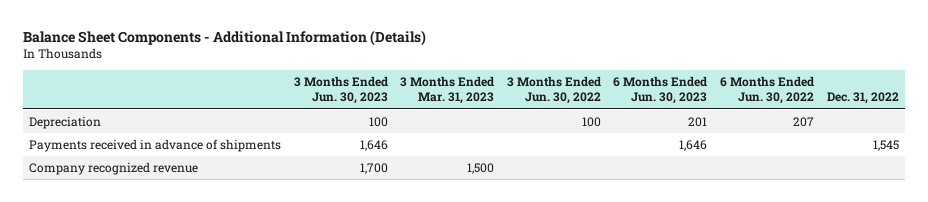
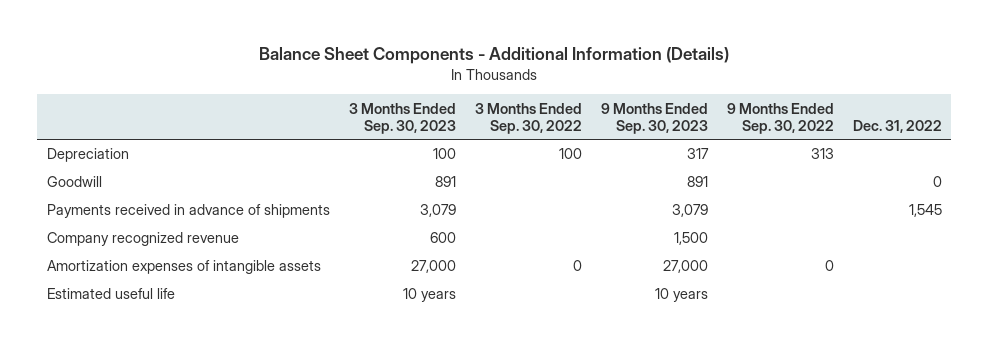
- | 3 Months Ended Jun. 30, 2023 | 3 Months Ended Mar. 31, 2023 | 3 Months Ended Jun. 30, 2022 | 6 Months Ended Jun. 30, 2023 | 6 Months Ended Jun. 30, 2022 | Dec. 31, 2022
+ | 3 Months Ended Sep. 30, 2023 | 3 Months Ended Sep. 30, 2022 | 9 Months Ended Sep. 30, 2023 | 9 Months Ended Sep. 30, 2022 | Dec. 31, 2022
+ Goodwill | 891 | | 891 | | 0
+ Amortization expenses of intangible assets | 27,000 | 0 | 27,000 | 0 |
+ Estimated useful life | 10 years | | 10 years | |

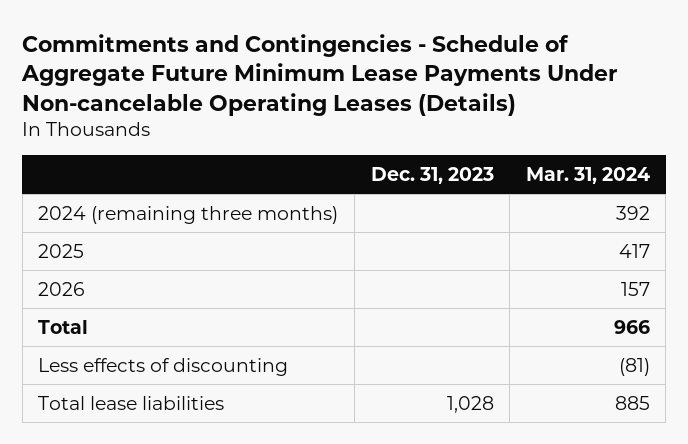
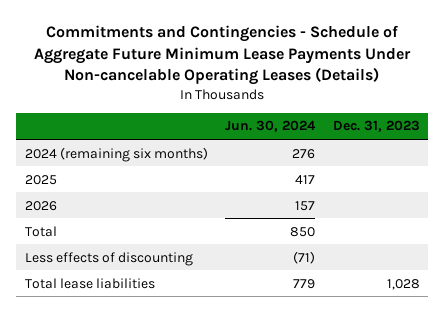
- | Dec. 31, 2023 | Mar. 31, 2024
+ | Jun. 30, 2024 | Dec. 31, 2023
- 2024 (remaining three months) | | 392
+ 2024 (remaining six months) | 276 |

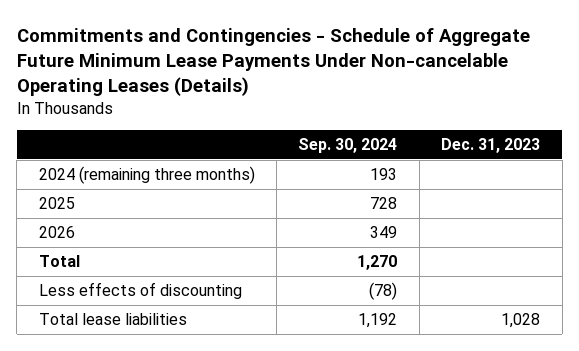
- | Jun. 30, 2024 | Dec. 31, 2023
+ | Sep. 30, 2024 | Dec. 31, 2023
- 2024 (remaining six months) | 276 |
+ 2024 (remaining three months) | 193 |

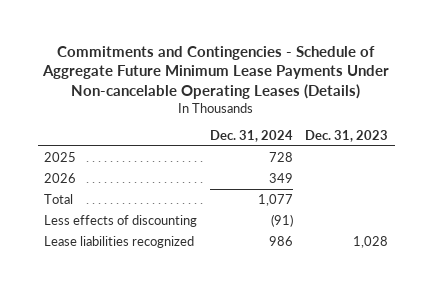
- | Sep. 30, 2024 | Dec. 31, 2023
+ | Dec. 31, 2024 | Dec. 31, 2023
- 2024 (remaining three months) | 193 |
- Total lease liabilities | 1,192 | 1,028
+ Lease liabilities recognized | 986 | 1,028

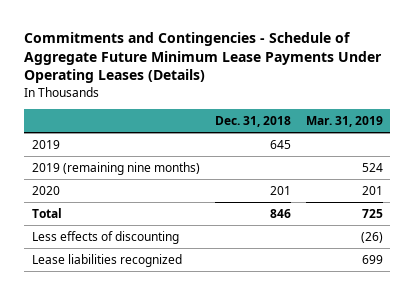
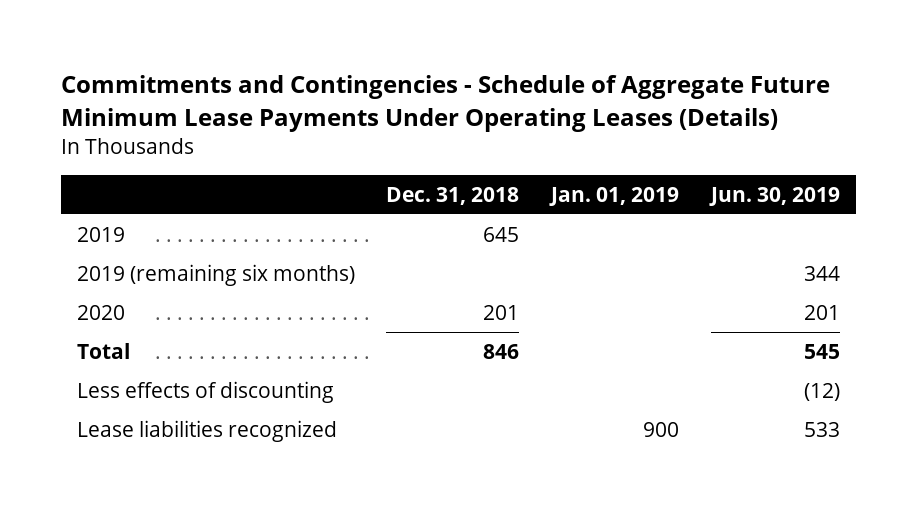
- | Dec. 31, 2018 | Mar. 31, 2019
+ | Dec. 31, 2018 | Jan. 01, 2019 | Jun. 30, 2019
- 2019 (remaining nine months) | | 524
+ 2019 (remaining six months) | | | 344

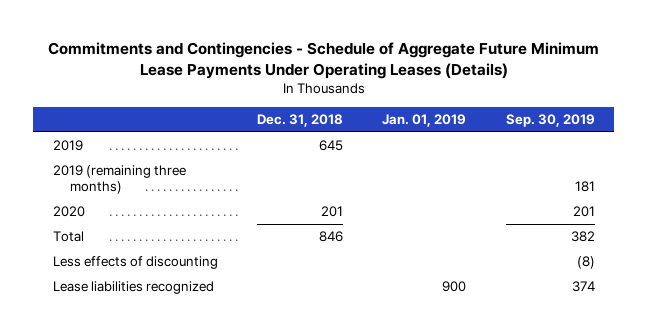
- | Dec. 31, 2018 | Jan. 01, 2019 | Jun. 30, 2019
+ | Dec. 31, 2018 | Jan. 01, 2019 | Sep. 30, 2019
- 2019 (remaining six months) | | | 344
+ 2019 (remaining three months) | | | 181

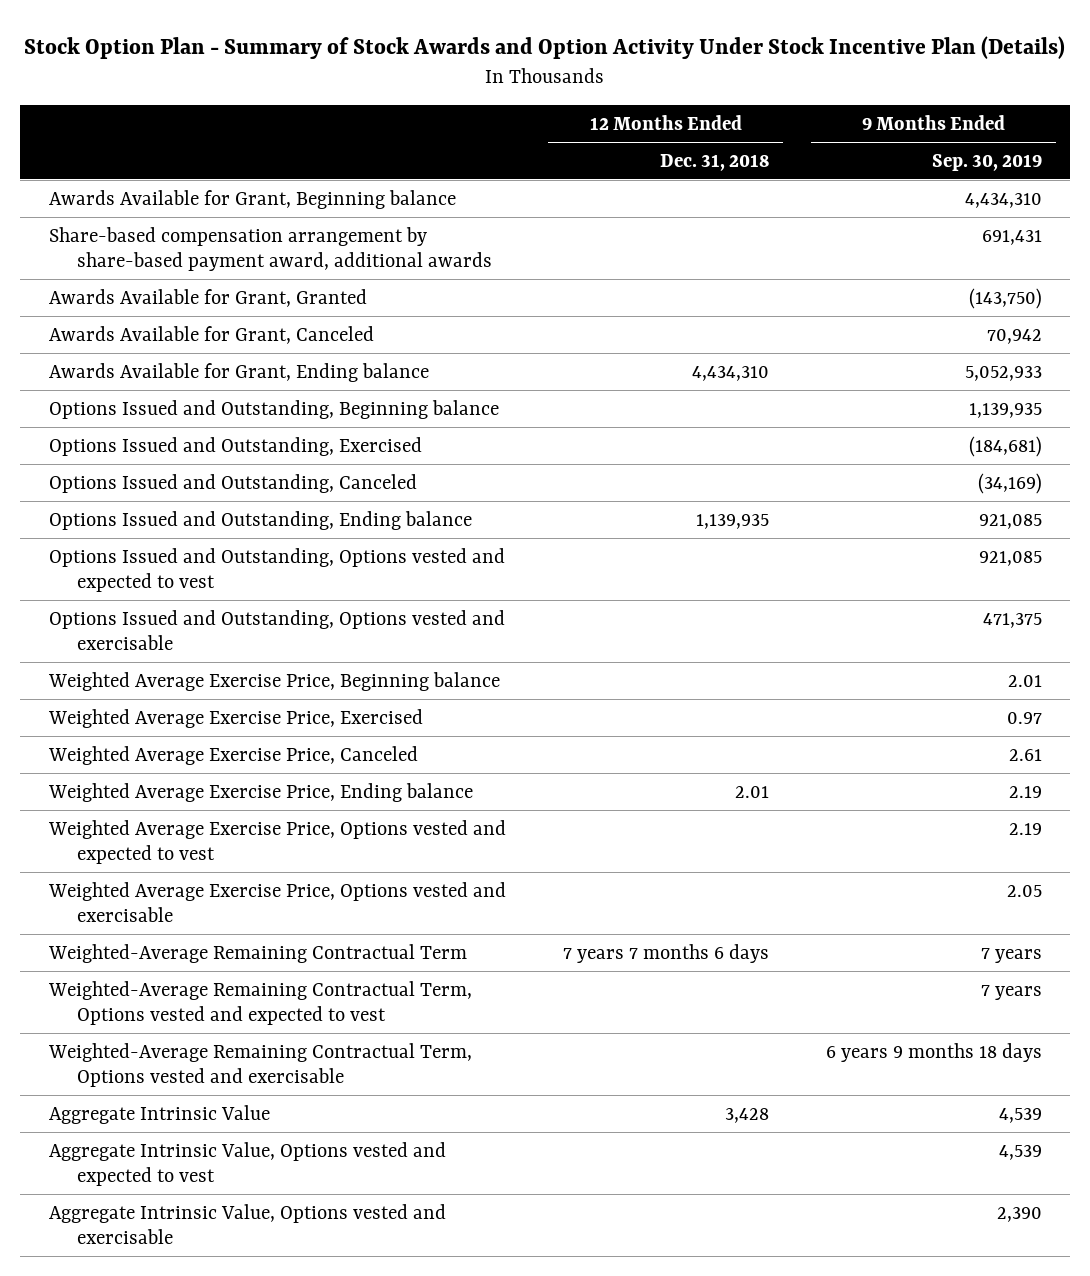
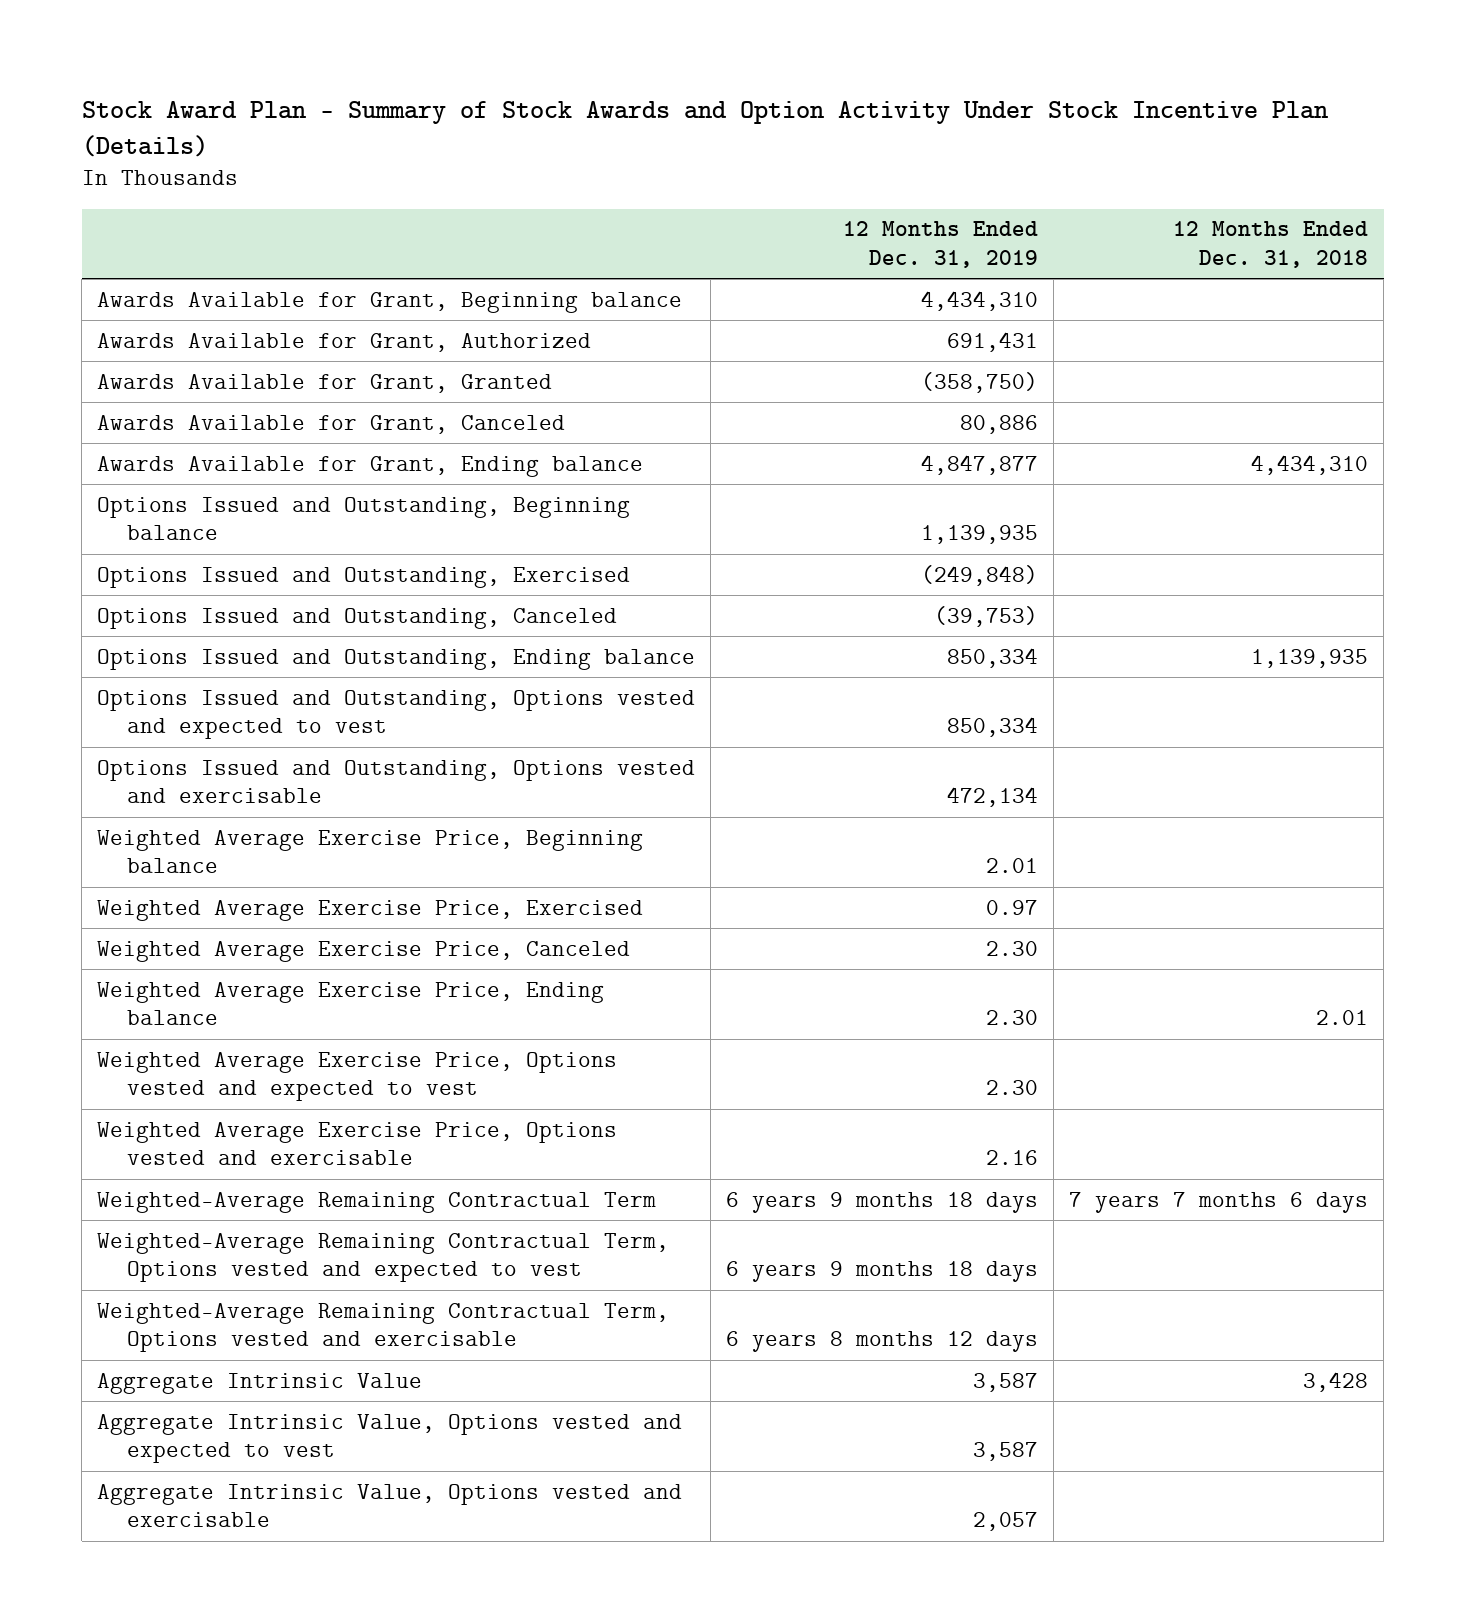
- Stock Option Plan - Summary of Stock Awards and Option Activity Under Stock Incentive Plan (Details)
+ Stock Award Plan - Summary of Stock Awards and Option Activity Under Stock Incentive Plan (Details)
- | 12 Months Ended Dec. 31, 2018 | 9 Months Ended Sep. 30, 2019
+ | 12 Months Ended Dec. 31, 2019 | 12 Months Ended Dec. 31, 2018
- Share-based compensation arrangement by share-based payment award, additional awards | | 691,431
+ Awards Available for Grant, Authorized | 691,431 |

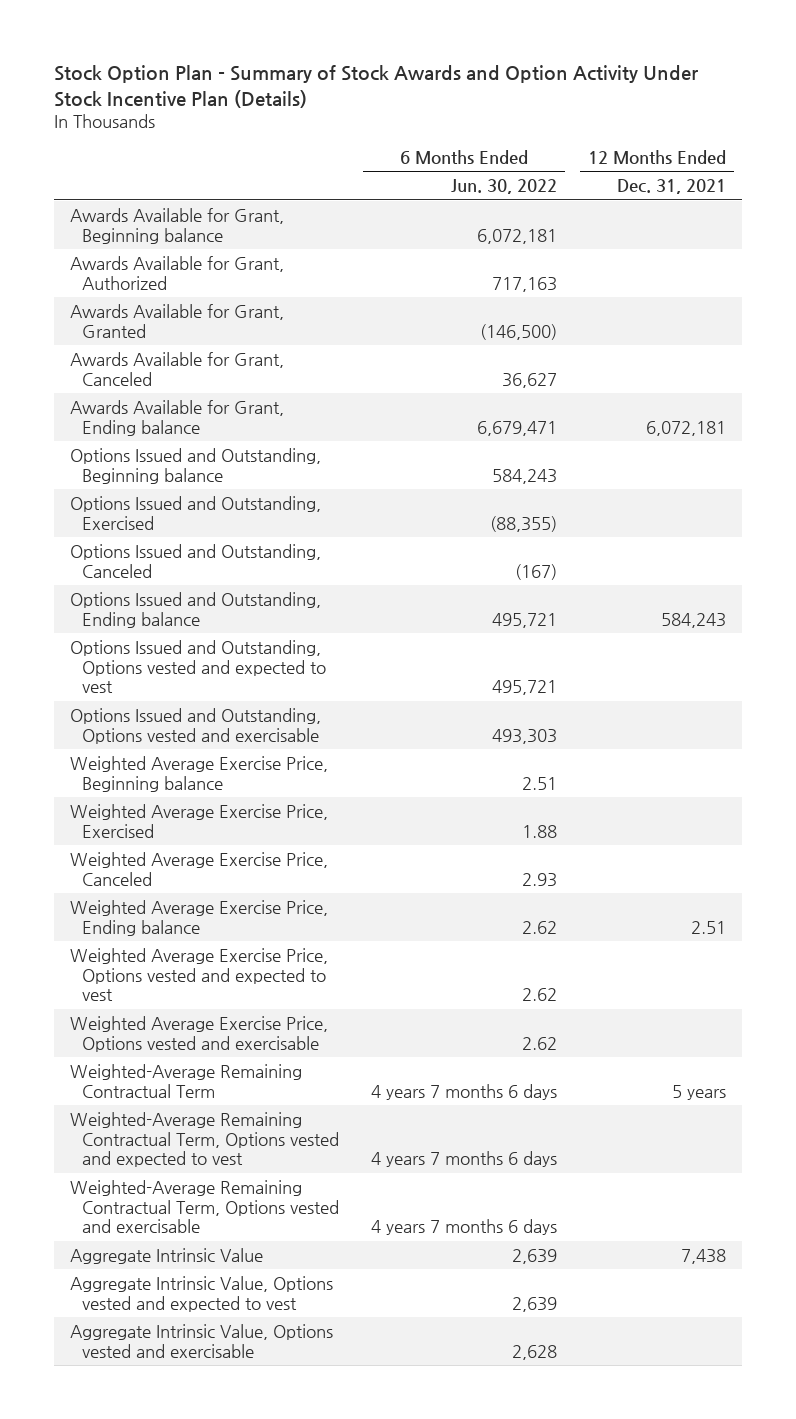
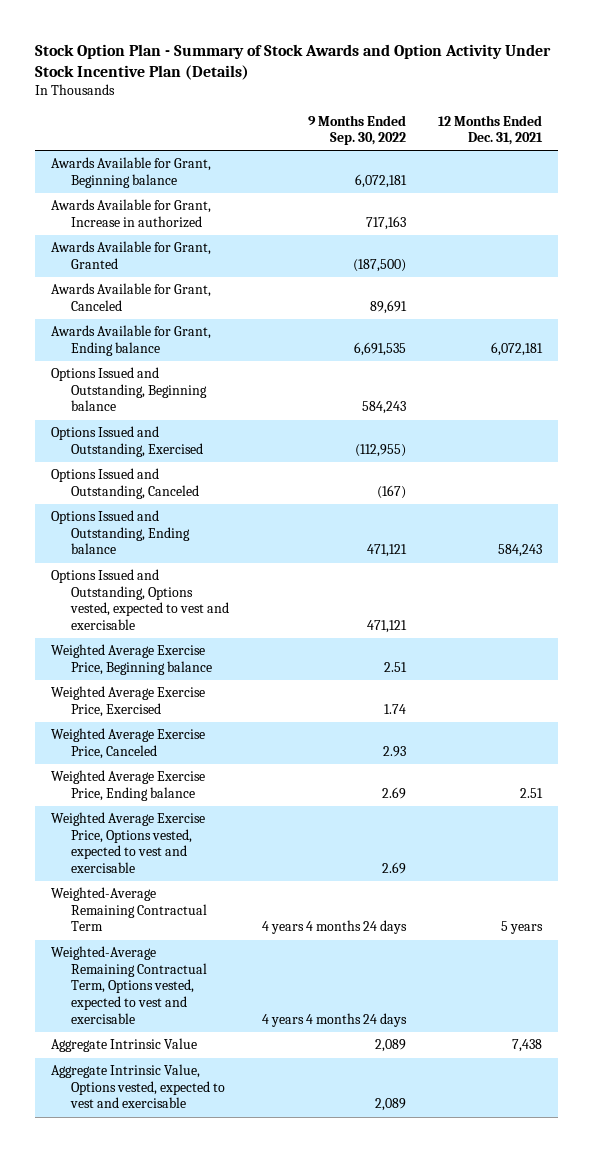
- | 6 Months Ended Jun. 30, 2022 | 12 Months Ended Dec. 31, 2021
+ | 9 Months Ended Sep. 30, 2022 | 12 Months Ended Dec. 31, 2021
- Awards Available for Grant, Authorized | 717,163 |
+ Awards Available for Grant, Increase in authorized | 717,163 |
- Options Issued and Outstanding, Options vested and expected to vest | 495,721 |
- Options Issued and Outstanding, Options vested and exercisable | 493,303 |
+ Options Issued and Outstanding, Options vested, expected to vest and exercisable | 471,121 |
- Weighted Average Exercise Price, Options vested and expected to vest | 2.62 |
- Weighted Average Exercise Price, Options vested and exercisable | 2.62 |
+ Weighted Average Exercise Price, Options vested, expected to vest and exercisable | 2.69 |
- Weighted-Average Remaining Contractual Term, Options vested and expected to vest | 4 years 7 months 6 days |
- Weighted-Average Remaining Contractual Term, Options vested and exercisable | 4 years 7 months 6 days |
+ Weighted-Average Remaining Contractual Term, Options vested, expected to vest and exercisable | 4 years 4 months 24 days |
- Aggregate Intrinsic Value, Options vested and expected to vest | 2,639 |
- Aggregate Intrinsic Value, Options vested and exercisable | 2,628 |
+ Aggregate Intrinsic Value, Options vested, expected to vest and exercisable | 2,089 |

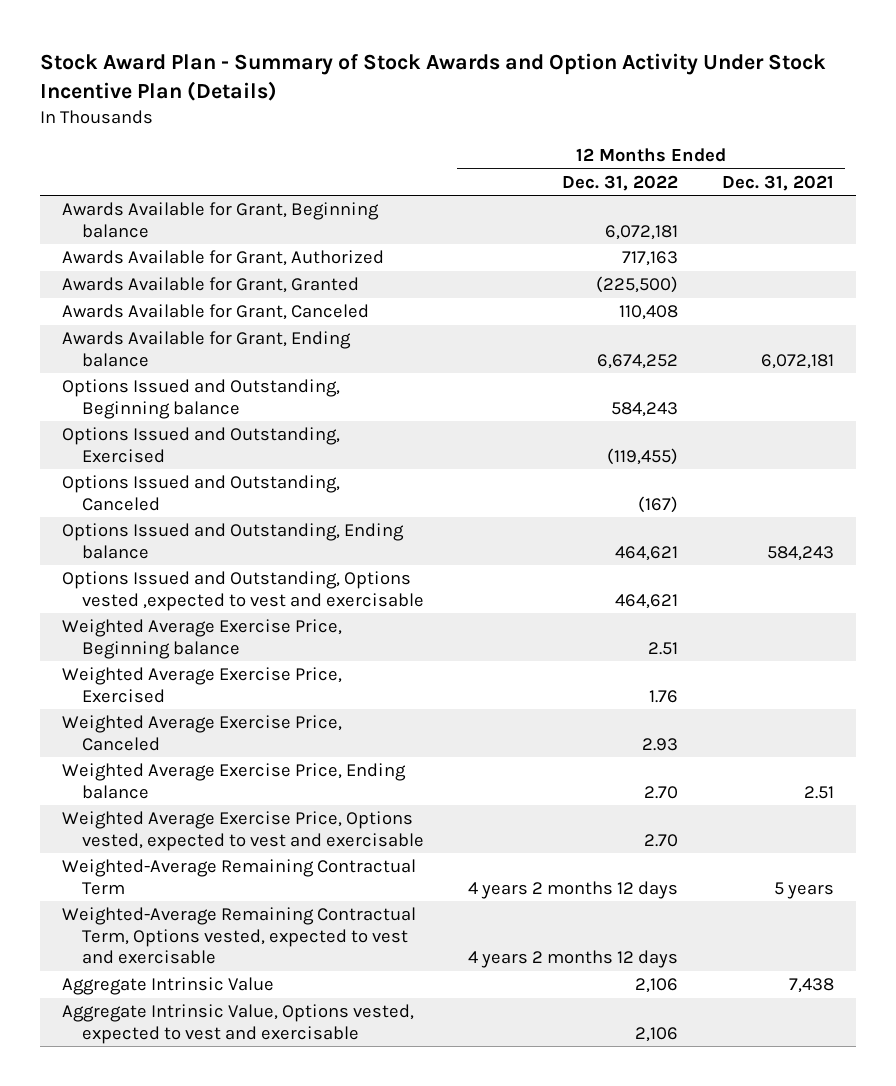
- Stock Option Plan - Summary of Stock Awards and Option Activity Under Stock Incentive Plan (Details)
+ Stock Award Plan - Summary of Stock Awards and Option Activity Under Stock Incentive Plan (Details)
- | 9 Months Ended Sep. 30, 2022 | 12 Months Ended Dec. 31, 2021
+ | 12 Months Ended Dec. 31, 2022 | 12 Months Ended Dec. 31, 2021
- Awards Available for Grant, Increase in authorized | 717,163 |
+ Awards Available for Grant, Authorized | 717,163 |
- Options Issued and Outstanding, Options vested, expected to vest and exercisable | 471,121 |
+ Options Issued and Outstanding, Options vested ,expected to vest and exercisable | 464,621 |

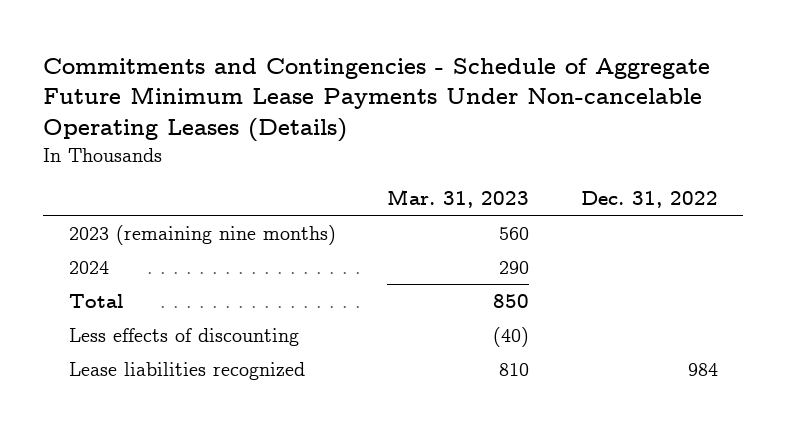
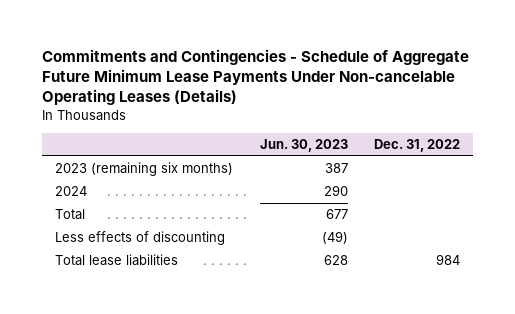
- | Mar. 31, 2023 | Dec. 31, 2022
+ | Jun. 30, 2023 | Dec. 31, 2022
- 2023 (remaining nine months) | 560 |
+ 2023 (remaining six months) | 387 |
- Lease liabilities recognized | 810 | 984
+ Total lease liabilities | 628 | 984

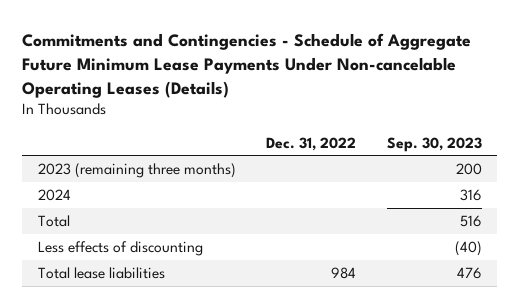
- | Jun. 30, 2023 | Dec. 31, 2022
+ | Dec. 31, 2022 | Sep. 30, 2023
- 2023 (remaining six months) | 387 |
+ 2023 (remaining three months) | | 200

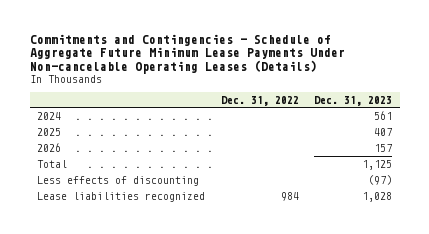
- | Dec. 31, 2022 | Sep. 30, 2023
+ | Dec. 31, 2022 | Dec. 31, 2023
- 2023 (remaining three months) | | 200
+ 2025 | | 407
+ 2026 | | 157
- Total lease liabilities | 984 | 476
+ Lease liabilities recognized | 984 | 1,028

